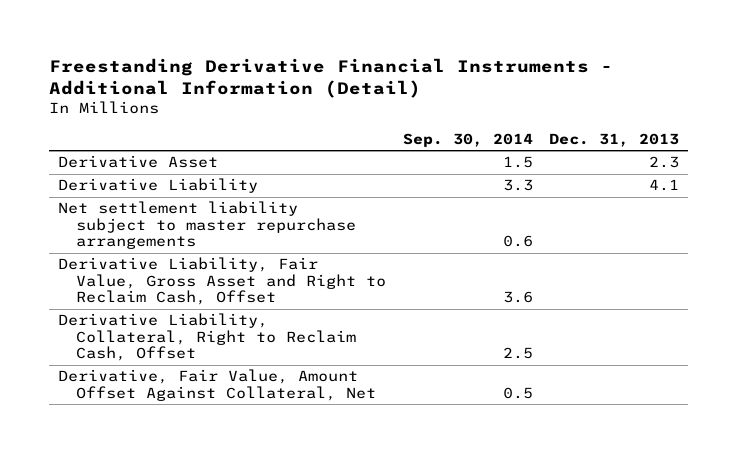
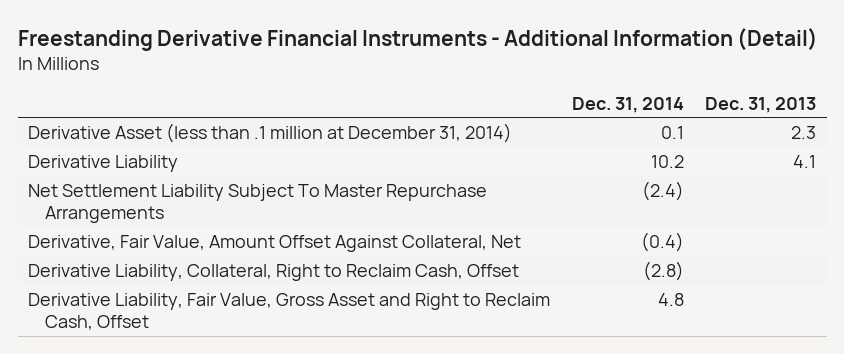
- | Sep. 30, 2014 | Dec. 31, 2013
+ | Dec. 31, 2014 | Dec. 31, 2013
- Derivative Asset | 1.5 | 2.3
+ Derivative Asset (less than .1 million at December 31, 2014) | 0.1 | 2.3
- Net settlement liability subject to master repurchase arrangements | 0.6 |
+ Net Settlement Liability Subject To Master Repurchase Arrangements | (2.4) |
moved down: Derivative Liability, Collateral, Right to Reclaim Cash, Offset | (2.8) |
moved down: Derivative Liability, Fair Value, Gross Asset and Right to Reclaim Cash, Offset | 4.8 |

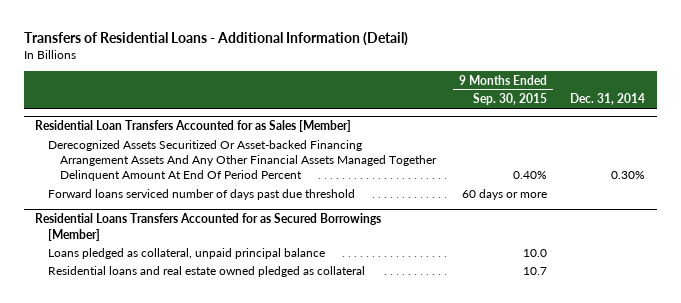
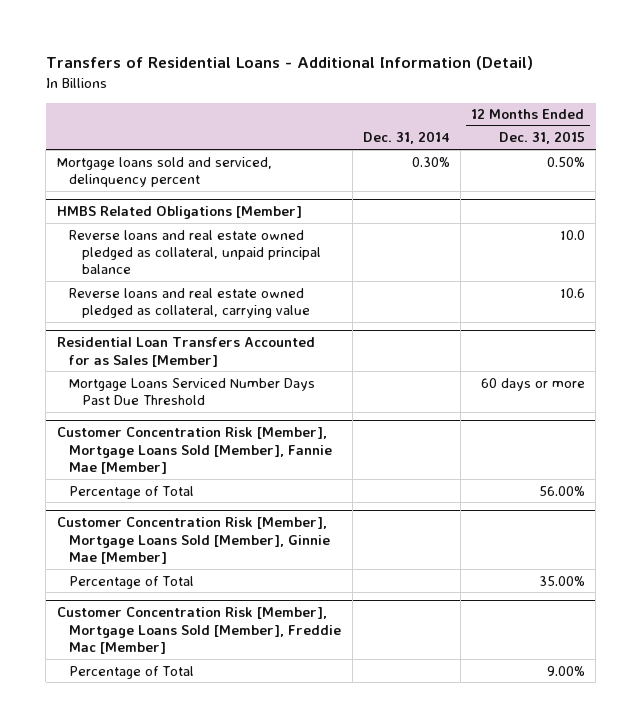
- | 9 Months Ended Sep. 30, 2015 | Dec. 31, 2014
+ | Dec. 31, 2014 | 12 Months Ended Dec. 31, 2015
+ Mortgage loans sold and serviced, delinquency percent | 0.30% | 0.50%
+ HMBS Related Obligations [Member]
+ Reverse loans and real estate owned pledged as collateral, unpaid principal balance | | 10.0
+ Reverse loans and real estate owned pledged as collateral, carrying value | | 10.6
@ Residential Loan Transfers Accounted for as Sales [Member]
- Derecognized Assets Securitized Or Asset-backed Financing Arrangement Assets And Any Other Financial Assets Managed Together Delinquent Amount At End Of Period Percent | 0.40% | 0.30%
- Forward loans serviced number of days past due threshold | 60 days or more |
- Residential Loans Transfers Accounted for as Secured Borrowings [Member]
- Loans pledged as collateral, unpaid principal balance | 10.0 |
- Residential loans and real estate owned pledged as collateral | 10.7 |
@ Residential Loan Transfers Accounted for as Sales [Member]
+ Mortgage Loans Serviced Number Days Past Due Threshold | | 60 days or more
+ Customer Concentration Risk [Member], Mortgage Loans Sold [Member], Fannie Mae [Member]
+ Percentage of Total | | 56.00%
+ Customer Concentration Risk [Member], Mortgage Loans Sold [Member], Ginnie Mae [Member]
+ Percentage of Total | | 35.00%
+ Customer Concentration Risk [Member], Mortgage Loans Sold [Member], Freddie Mac [Member]
+ Percentage of Total | | 9.00%

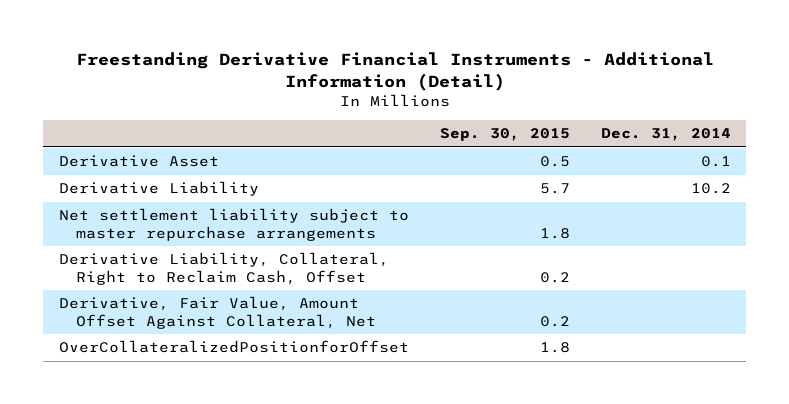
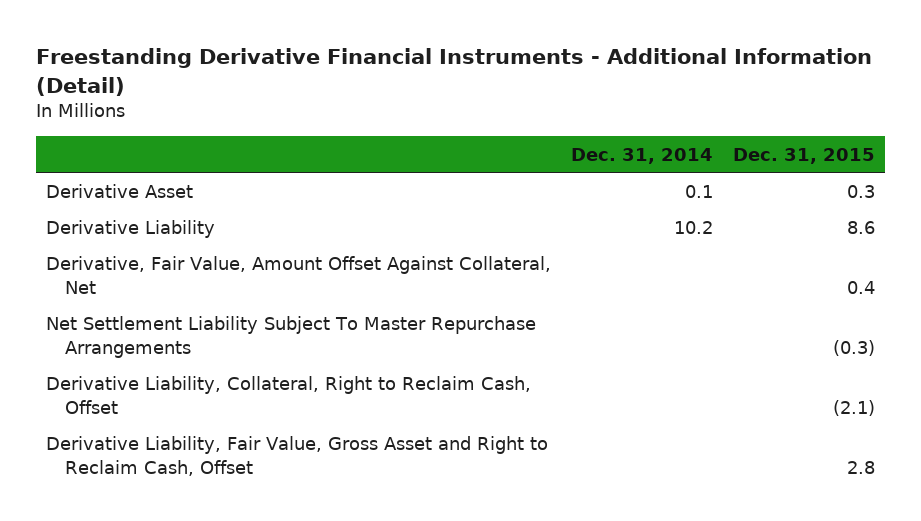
- | Sep. 30, 2015 | Dec. 31, 2014
+ | Dec. 31, 2014 | Dec. 31, 2015
- Net settlement liability subject to master repurchase arrangements | 1.8 |
- OverCollateralizedPositionforOffset | 1.8 |
+ Net Settlement Liability Subject To Master Repurchase Arrangements | | (0.3)
moved down: Derivative Liability, Collateral, Right to Reclaim Cash, Offset | | (2.1)
+ Derivative Liability, Fair Value, Gross Asset and Right to Reclaim Cash, Offset | | 2.8

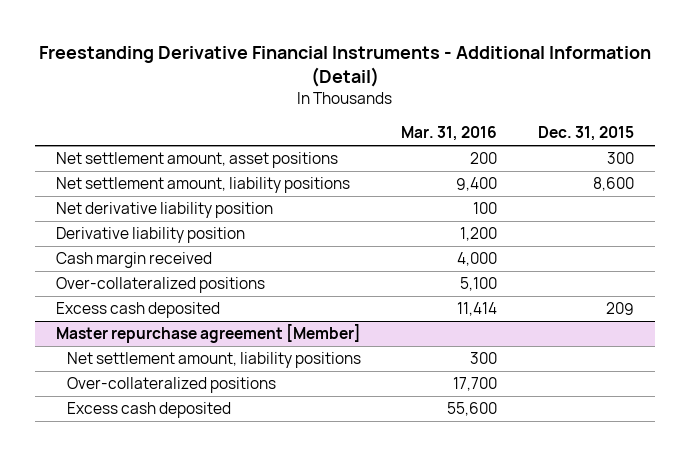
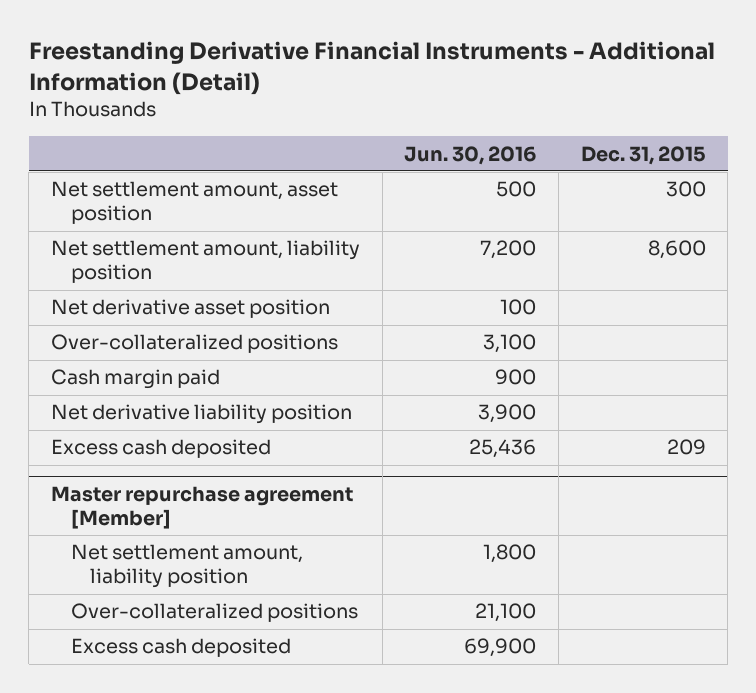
- | Mar. 31, 2016 | Dec. 31, 2015
+ | Jun. 30, 2016 | Dec. 31, 2015
- Net settlement amount, asset positions | 200 | 300
- Net settlement amount, liability positions | 9,400 | 8,600
- Derivative liability position | 1,200 |
- Cash margin received | 4,000 |
+ Net settlement amount, asset position | 500 | 300
+ Net settlement amount, liability position | 7,200 | 8,600
+ Net derivative asset position | 100 |
+ Cash margin paid | 900 |
moved down: Net derivative liability position | 3,900 |
@ Master repurchase agreement [Member]
- Net settlement amount, liability positions | 300 |
+ Net settlement amount, liability position | 1,800 |

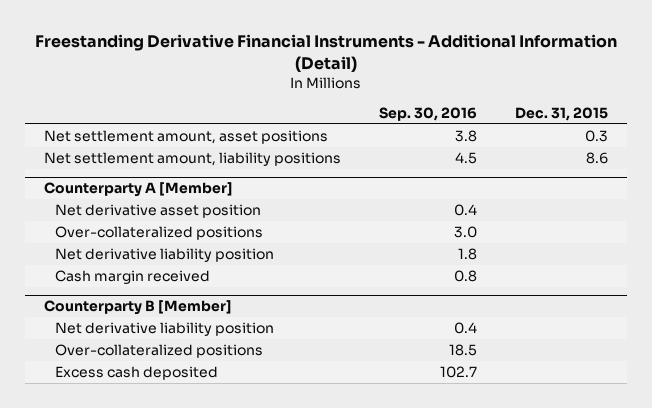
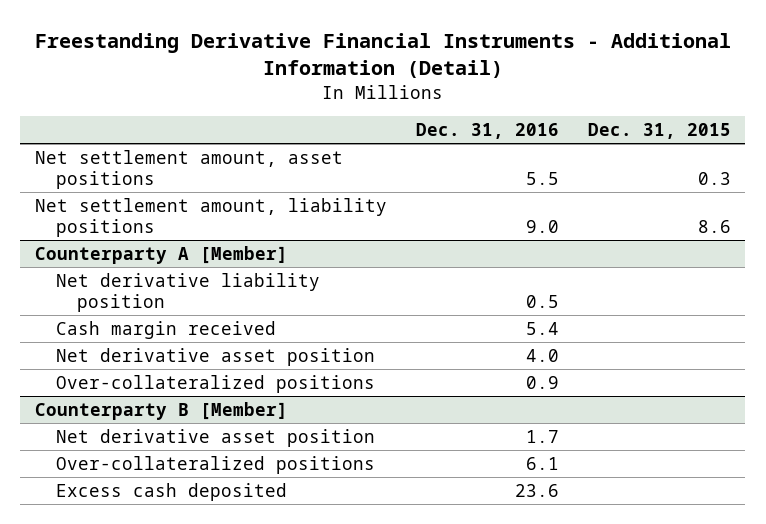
- | Sep. 30, 2016 | Dec. 31, 2015
+ | Dec. 31, 2016 | Dec. 31, 2015
@ Counterparty A [Member]
moved down: Net derivative asset position | 4.0 |
moved down: Over-collateralized positions | 0.9 |
@ Counterparty B [Member]
- Net derivative liability position | 0.4 |
+ Net derivative asset position | 1.7 |

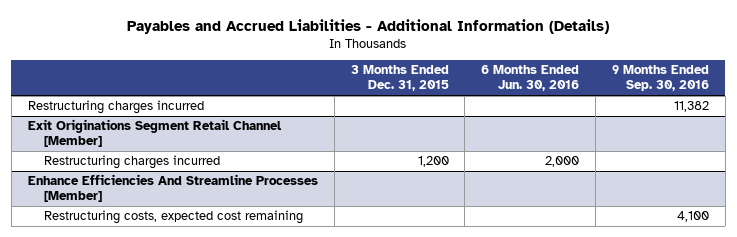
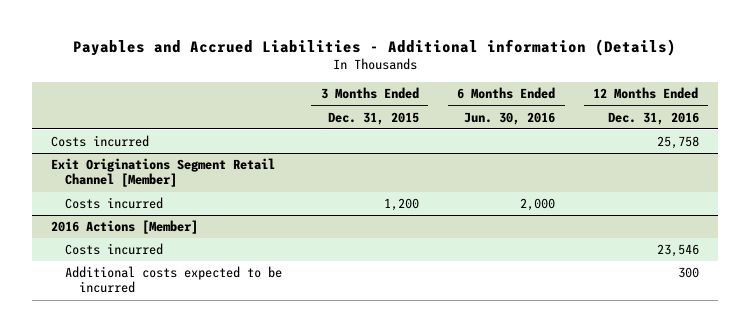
- Payables and Accrued Liabilities - Additional Information (Details)
+ Payables and Accrued Liabilities - Additional information (Details)
- | 3 Months Ended Dec. 31, 2015 | 6 Months Ended Jun. 30, 2016 | 9 Months Ended Sep. 30, 2016
+ | 3 Months Ended Dec. 31, 2015 | 6 Months Ended Jun. 30, 2016 | 12 Months Ended Dec. 31, 2016
- Restructuring charges incurred | | | 11,382
+ Costs incurred | | | 25,758
@ Exit Originations Segment Retail Channel [Member]
- Restructuring charges incurred | 1,200 | 2,000 |
- Enhance Efficiencies And Streamline Processes [Member]
- Restructuring costs, expected cost remaining | | | 4,100
@ Exit Originations Segment Retail Channel [Member]
+ Costs incurred | 1,200 | 2,000 |
+ 2016 Actions [Member]
+ Costs incurred | | | 23,546
+ Additional costs expected to be incurred | | | 300

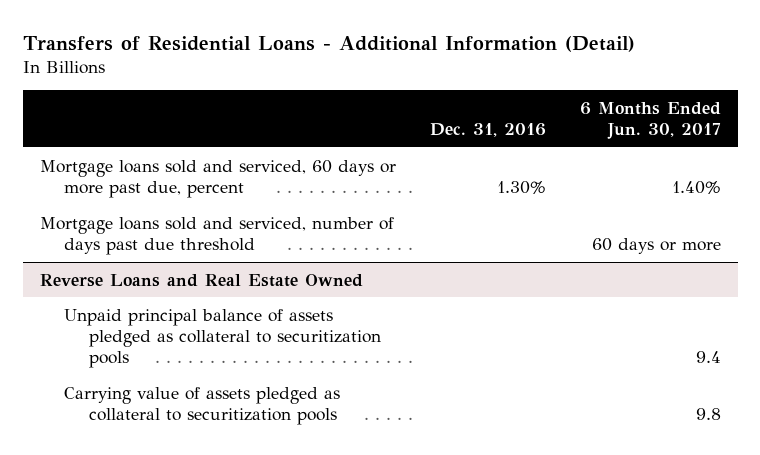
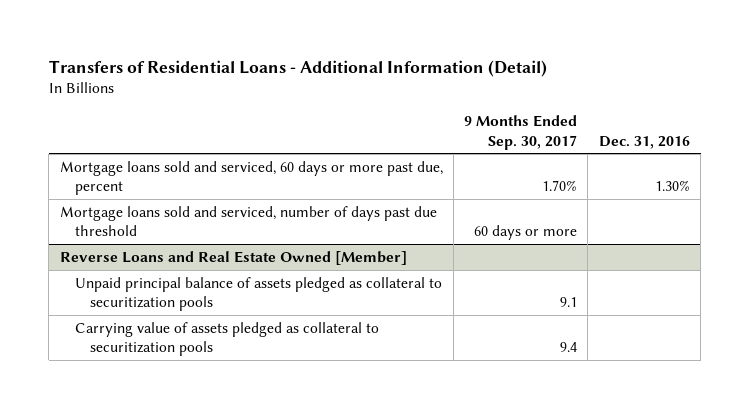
- | Dec. 31, 2016 | 6 Months Ended Jun. 30, 2017
+ | 9 Months Ended Sep. 30, 2017 | Dec. 31, 2016
- Reverse Loans and Real Estate Owned
+ Reverse Loans and Real Estate Owned [Member]

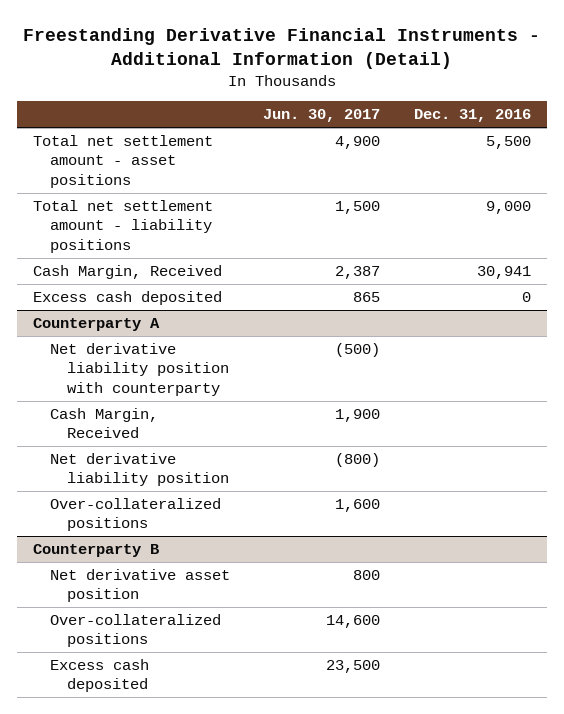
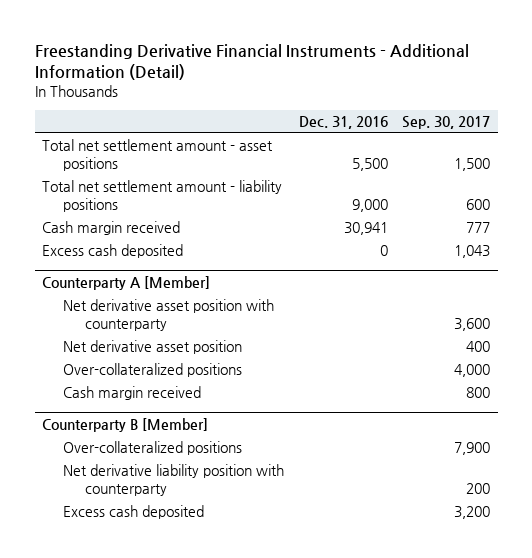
- | Jun. 30, 2017 | Dec. 31, 2016
+ | Dec. 31, 2016 | Sep. 30, 2017
- Cash Margin, Received | 2,387 | 30,941
+ Cash margin received | 30,941 | 777
- Counterparty A
- Net derivative liability position with counterparty | (500) |
- Cash Margin, Received | 1,900 |
- Net derivative liability position | (800) |
+ Counterparty A [Member]
+ Net derivative asset position with counterparty | | 3,600
+ Net derivative asset position | | 400
- Counterparty B
- Net derivative asset position | 800 |
+ Cash margin received | | 800
+ Counterparty B [Member]
+ Net derivative liability position with counterparty | | 200

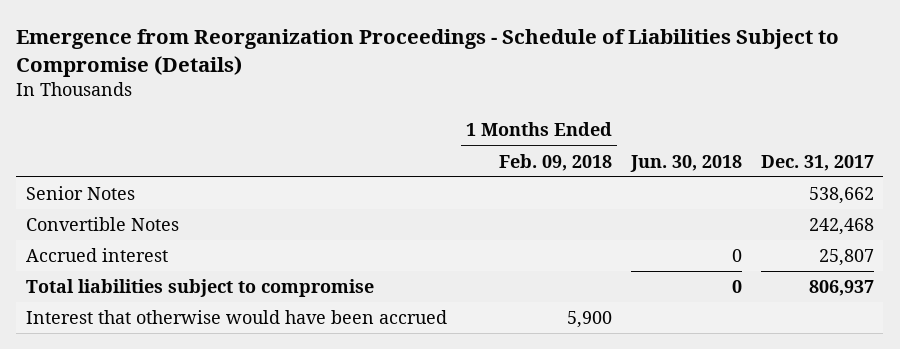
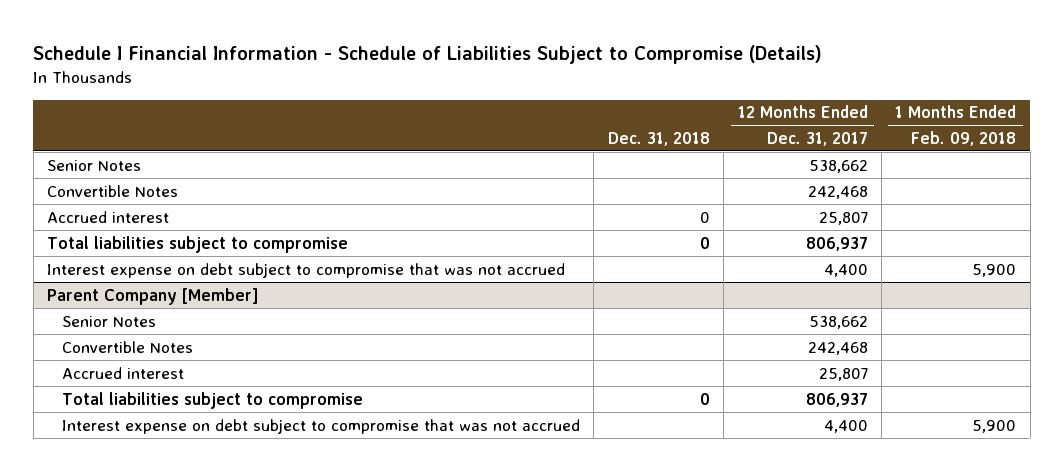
- Emergence from Reorganization Proceedings - Schedule of Liabilities Subject to Compromise (Details)
+ Schedule I Financial Information - Schedule of Liabilities Subject to Compromise (Details)
- | 1 Months Ended Feb. 09, 2018 | Jun. 30, 2018 | Dec. 31, 2017
+ | Dec. 31, 2018 | 12 Months Ended Dec. 31, 2017 | 1 Months Ended Feb. 09, 2018
- Interest that otherwise would have been accrued | 5,900 | |
+ Interest expense on debt subject to compromise that was not accrued | | 4,400 | 5,900
+ Parent Company [Member]
+ Senior Notes | | 538,662 |
+ Convertible Notes | | 242,468 |
+ Accrued interest | | 25,807 |
+ Total liabilities subject to compromise | 0 | 806,937 |
+ Interest expense on debt subject to compromise that was not accrued | | 4,400 | 5,900

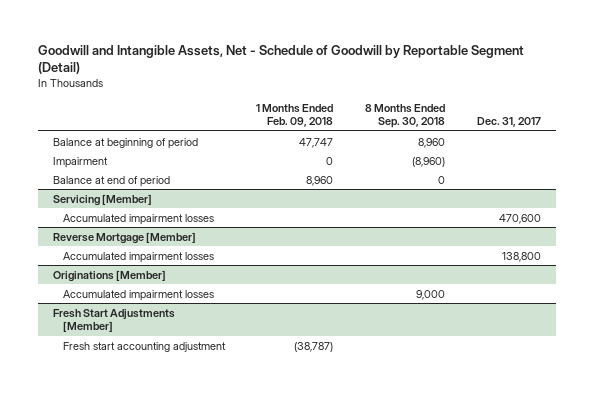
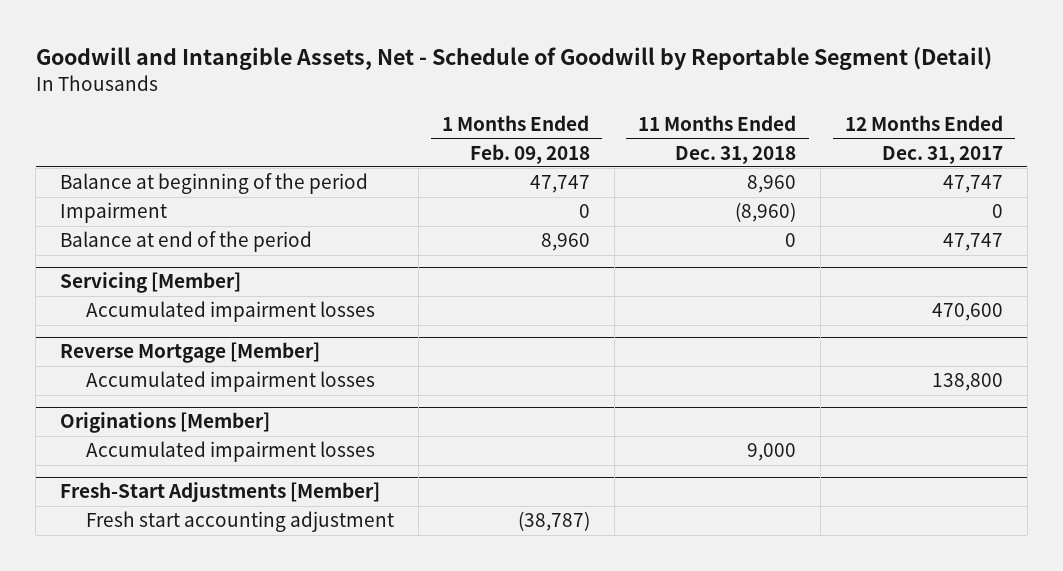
- | 1 Months Ended Feb. 09, 2018 | 8 Months Ended Sep. 30, 2018 | Dec. 31, 2017
+ | 1 Months Ended Feb. 09, 2018 | 11 Months Ended Dec. 31, 2018 | 12 Months Ended Dec. 31, 2017
- Balance at beginning of period | 47,747 | 8,960 |
+ Balance at beginning of the period | 47,747 | 8,960 | 47,747
- Balance at end of period | 8,960 | 0 |
+ Balance at end of the period | 8,960 | 0 | 47,747
- Fresh Start Adjustments [Member]
+ Fresh-Start Adjustments [Member]

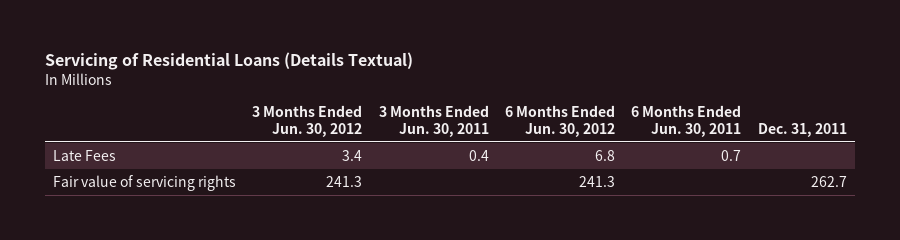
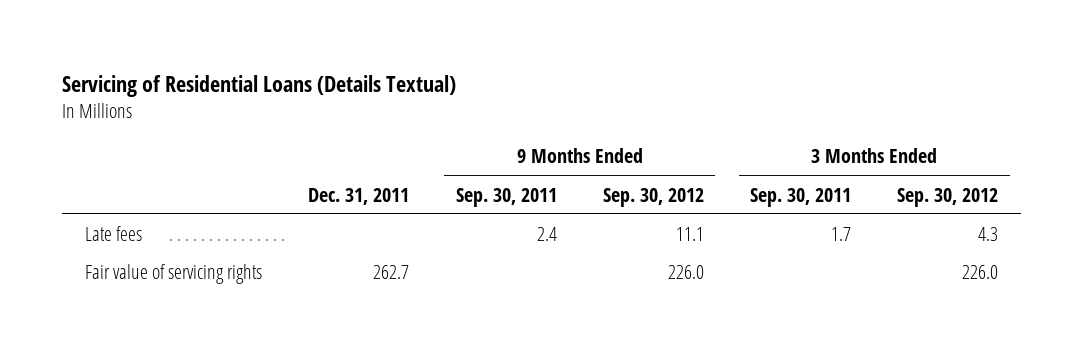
- | 3 Months Ended Jun. 30, 2012 | 3 Months Ended Jun. 30, 2011 | 6 Months Ended Jun. 30, 2012 | 6 Months Ended Jun. 30, 2011 | Dec. 31, 2011
+ | Dec. 31, 2011 | 9 Months Ended Sep. 30, 2011 | 9 Months Ended Sep. 30, 2012 | 3 Months Ended Sep. 30, 2011 | 3 Months Ended Sep. 30, 2012
- Late Fees | 3.4 | 0.4 | 6.8 | 0.7 |
+ Late fees | | 2.4 | 11.1 | 1.7 | 4.3

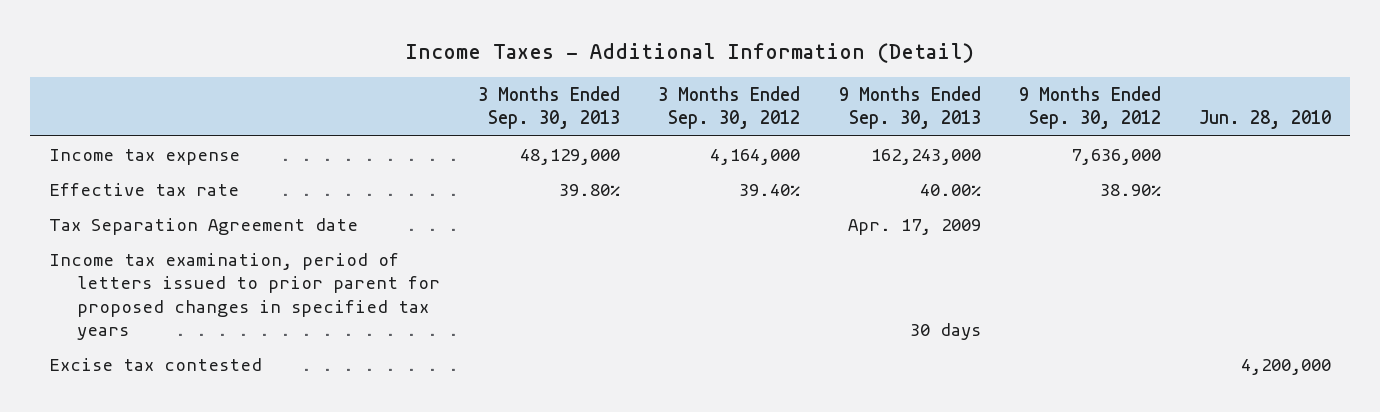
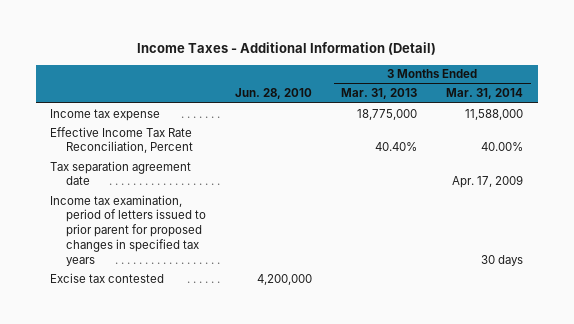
- | 3 Months Ended Sep. 30, 2013 | 3 Months Ended Sep. 30, 2012 | 9 Months Ended Sep. 30, 2013 | 9 Months Ended Sep. 30, 2012 | Jun. 28, 2010
+ | Jun. 28, 2010 | 3 Months Ended Mar. 31, 2013 | 3 Months Ended Mar. 31, 2014
- Effective tax rate | 39.80% | 39.40% | 40.00% | 38.90% |
- Tax Separation Agreement date | | | Apr. 17, 2009 | |
+ Effective Income Tax Rate Reconciliation, Percent | | 40.40% | 40.00%
+ Tax separation agreement date | | | Apr. 17, 2009

